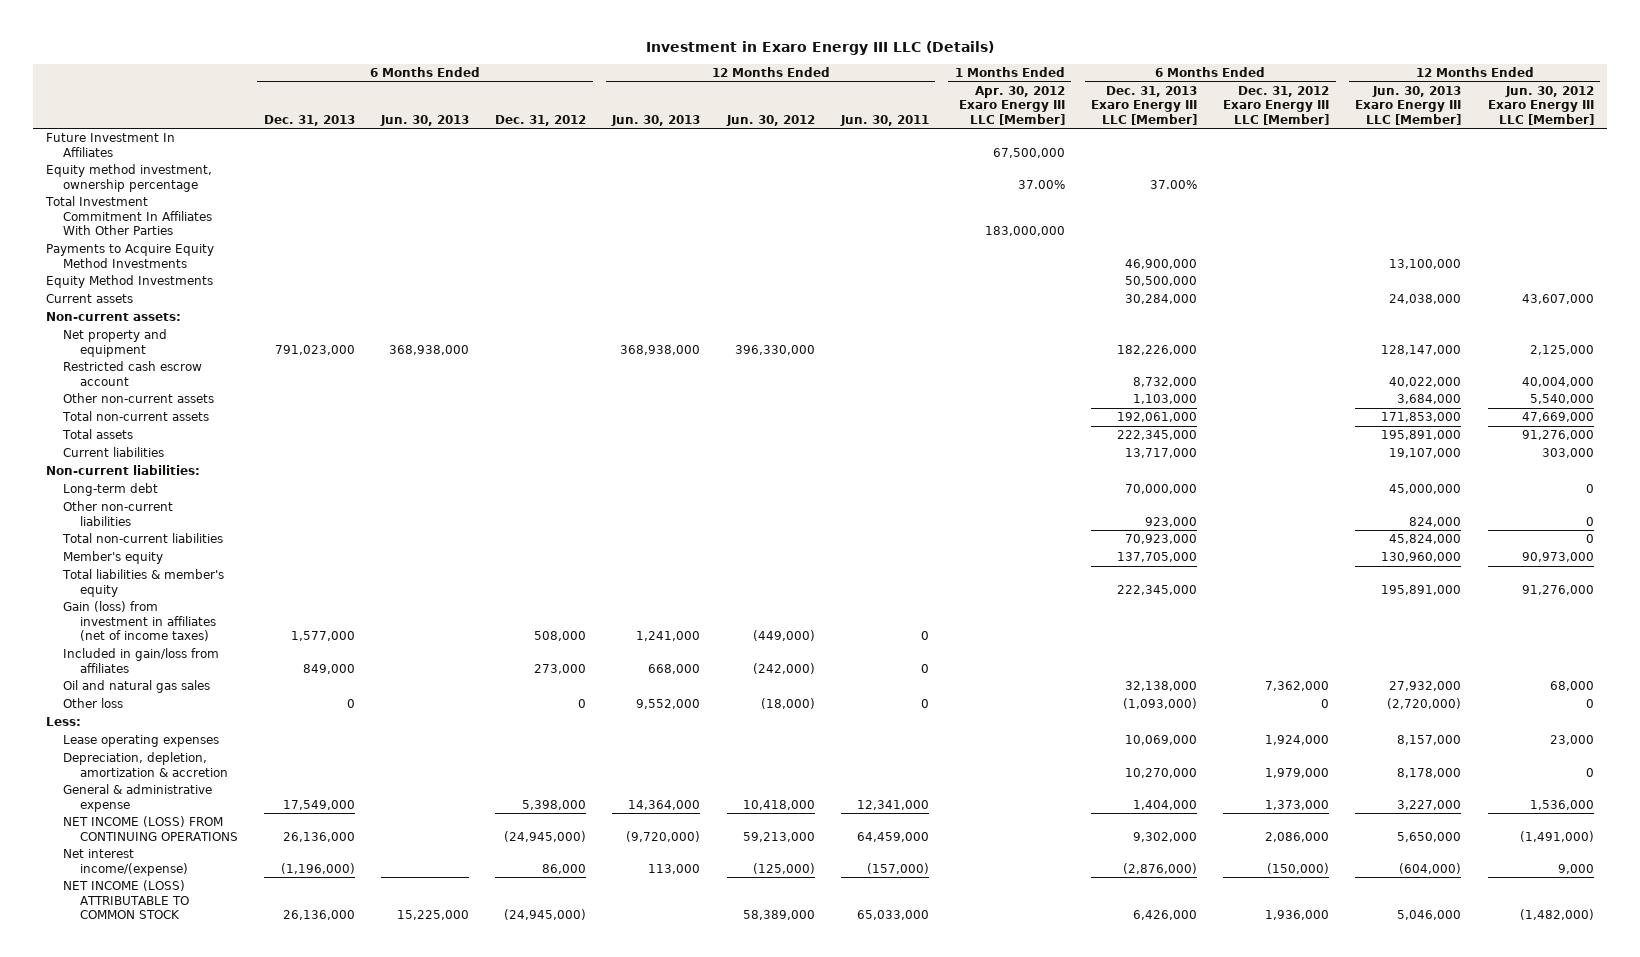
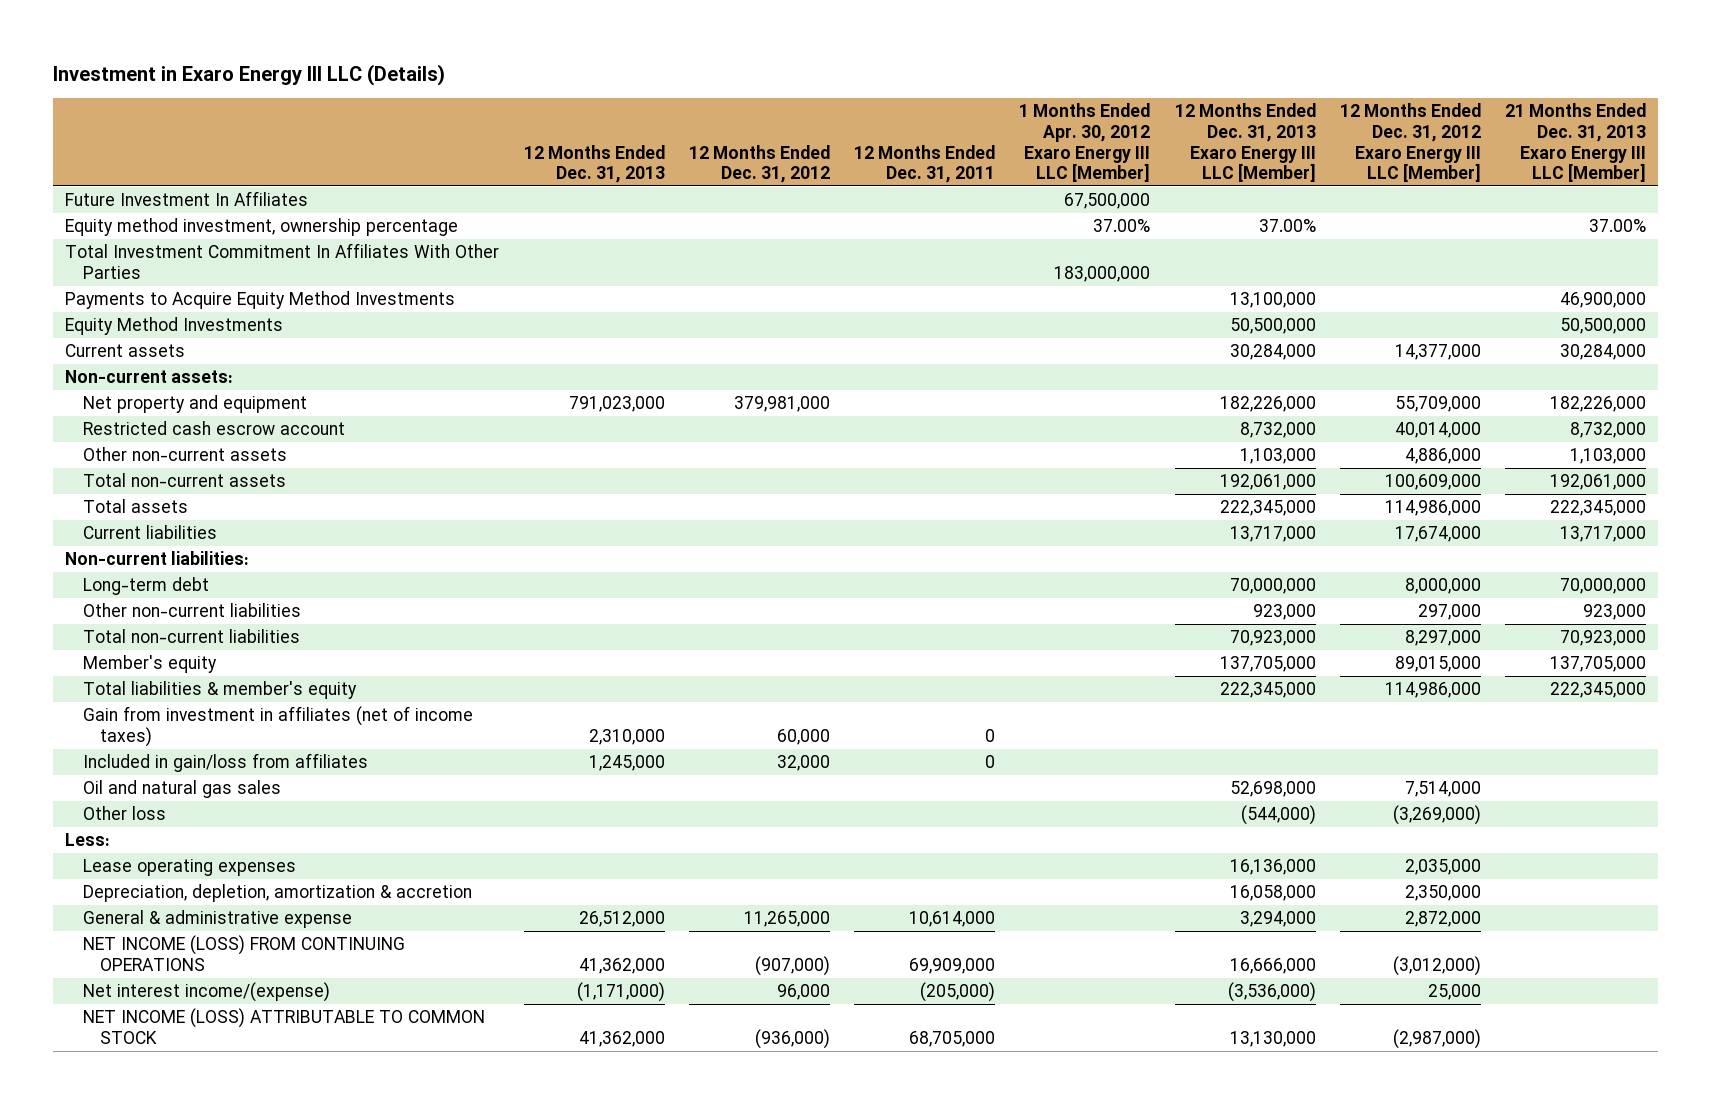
- | 6 Months Ended Dec. 31, 2013 | 6 Months Ended Jun. 30, 2013 | 6 Months Ended Dec. 31, 2012 | 12 Months Ended Jun. 30, 2013 | 12 Months Ended Jun. 30, 2012 | 12 Months Ended Jun. 30, 2011 | 1 Months Ended Apr. 30, 2012 Exaro Energy III LLC [Member] | 6 Months Ended Dec. 31, 2013 Exaro Energy III LLC [Member] | 6 Months Ended Dec. 31, 2012 Exaro Energy III LLC [Member] | 12 Months Ended Jun. 30, 2013 Exaro Energy III LLC [Member] | 12 Months Ended Jun. 30, 2012 Exaro Energy III LLC [Member]
+ | 12 Months Ended Dec. 31, 2013 | 12 Months Ended Dec. 31, 2012 | 12 Months Ended Dec. 31, 2011 | 1 Months Ended Apr. 30, 2012 Exaro Energy III LLC [Member] | 12 Months Ended Dec. 31, 2013 Exaro Energy III LLC [Member] | 12 Months Ended Dec. 31, 2012 Exaro Energy III LLC [Member] | 21 Months Ended Dec. 31, 2013 Exaro Energy III LLC [Member]
- Gain (loss) from investment in affiliates (net of income taxes) | 1,577,000 | | 508,000 | 1,241,000 | (449,000) | 0 | | | | |
+ Gain from investment in affiliates (net of income taxes) | 2,310,000 | 60,000 | 0 | | | |

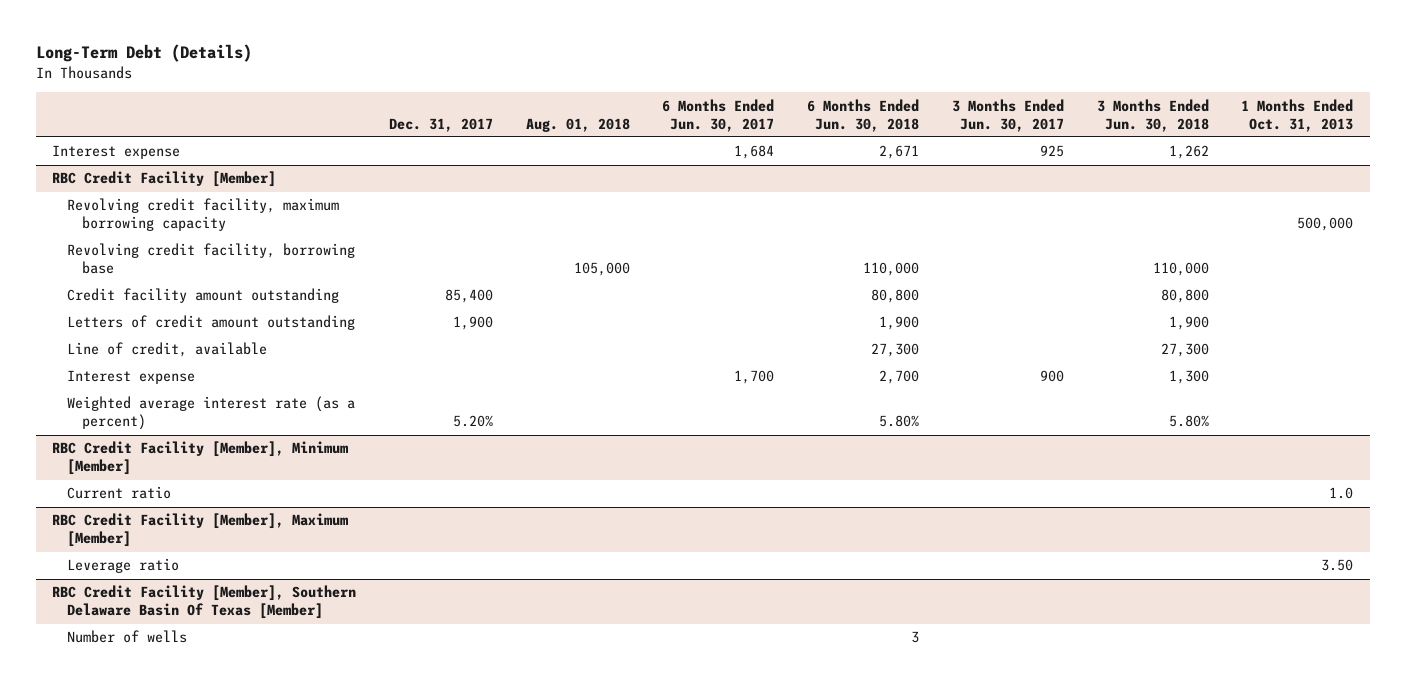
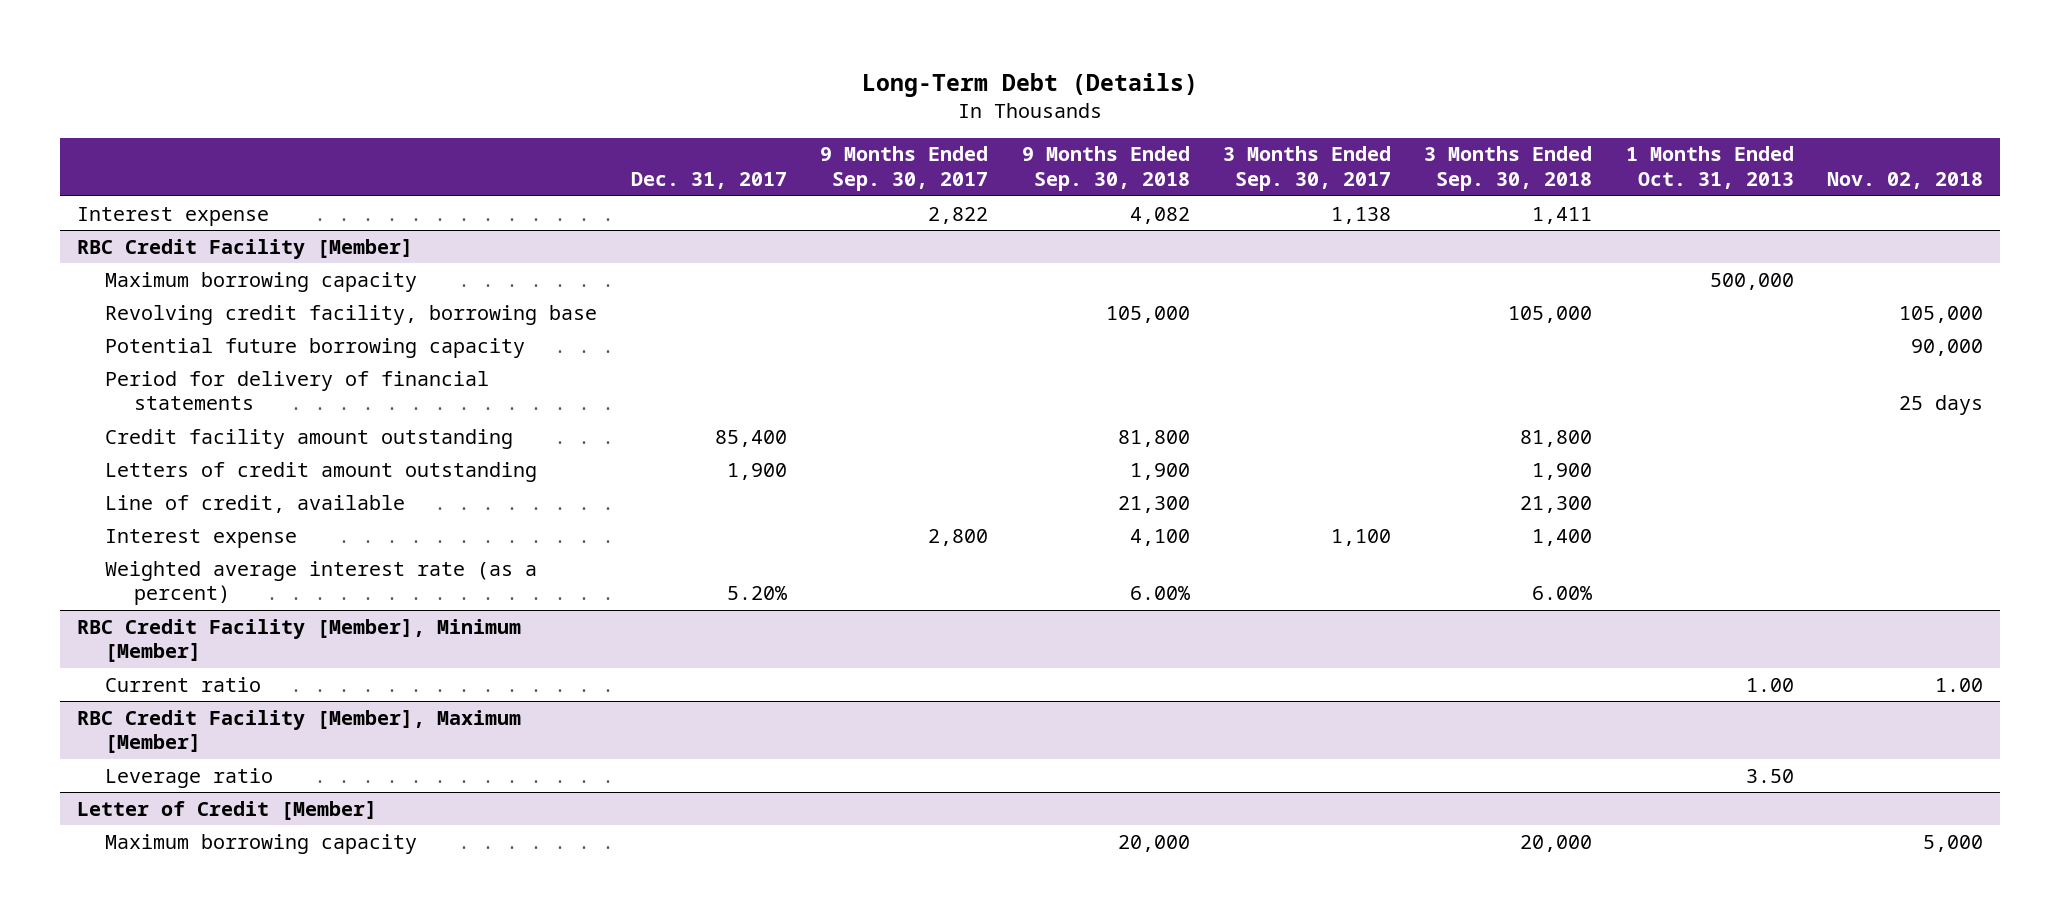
- | Dec. 31, 2017 | Aug. 01, 2018 | 6 Months Ended Jun. 30, 2017 | 6 Months Ended Jun. 30, 2018 | 3 Months Ended Jun. 30, 2017 | 3 Months Ended Jun. 30, 2018 | 1 Months Ended Oct. 31, 2013
+ | Dec. 31, 2017 | 9 Months Ended Sep. 30, 2017 | 9 Months Ended Sep. 30, 2018 | 3 Months Ended Sep. 30, 2017 | 3 Months Ended Sep. 30, 2018 | 1 Months Ended Oct. 31, 2013 | Nov. 02, 2018
@ RBC Credit Facility [Member]
- Revolving credit facility, maximum borrowing capacity | | | | | | | 500,000
+ Maximum borrowing capacity | | | | | | 500,000 |
+ Potential future borrowing capacity | | | | | | | 90,000
+ Period for delivery of financial statements | | | | | | | 25 days
@ RBC Credit Facility [Member], Minimum [Member]
- Current ratio | | | | | | | 1.0
+ Current ratio | | | | | | 1.00 | 1.00
- RBC Credit Facility [Member], Southern Delaware Basin Of Texas [Member]
- Number of wells | | | | 3 | | |
+ Letter of Credit [Member]
+ Maximum borrowing capacity | | | 20,000 | | 20,000 | | 5,000

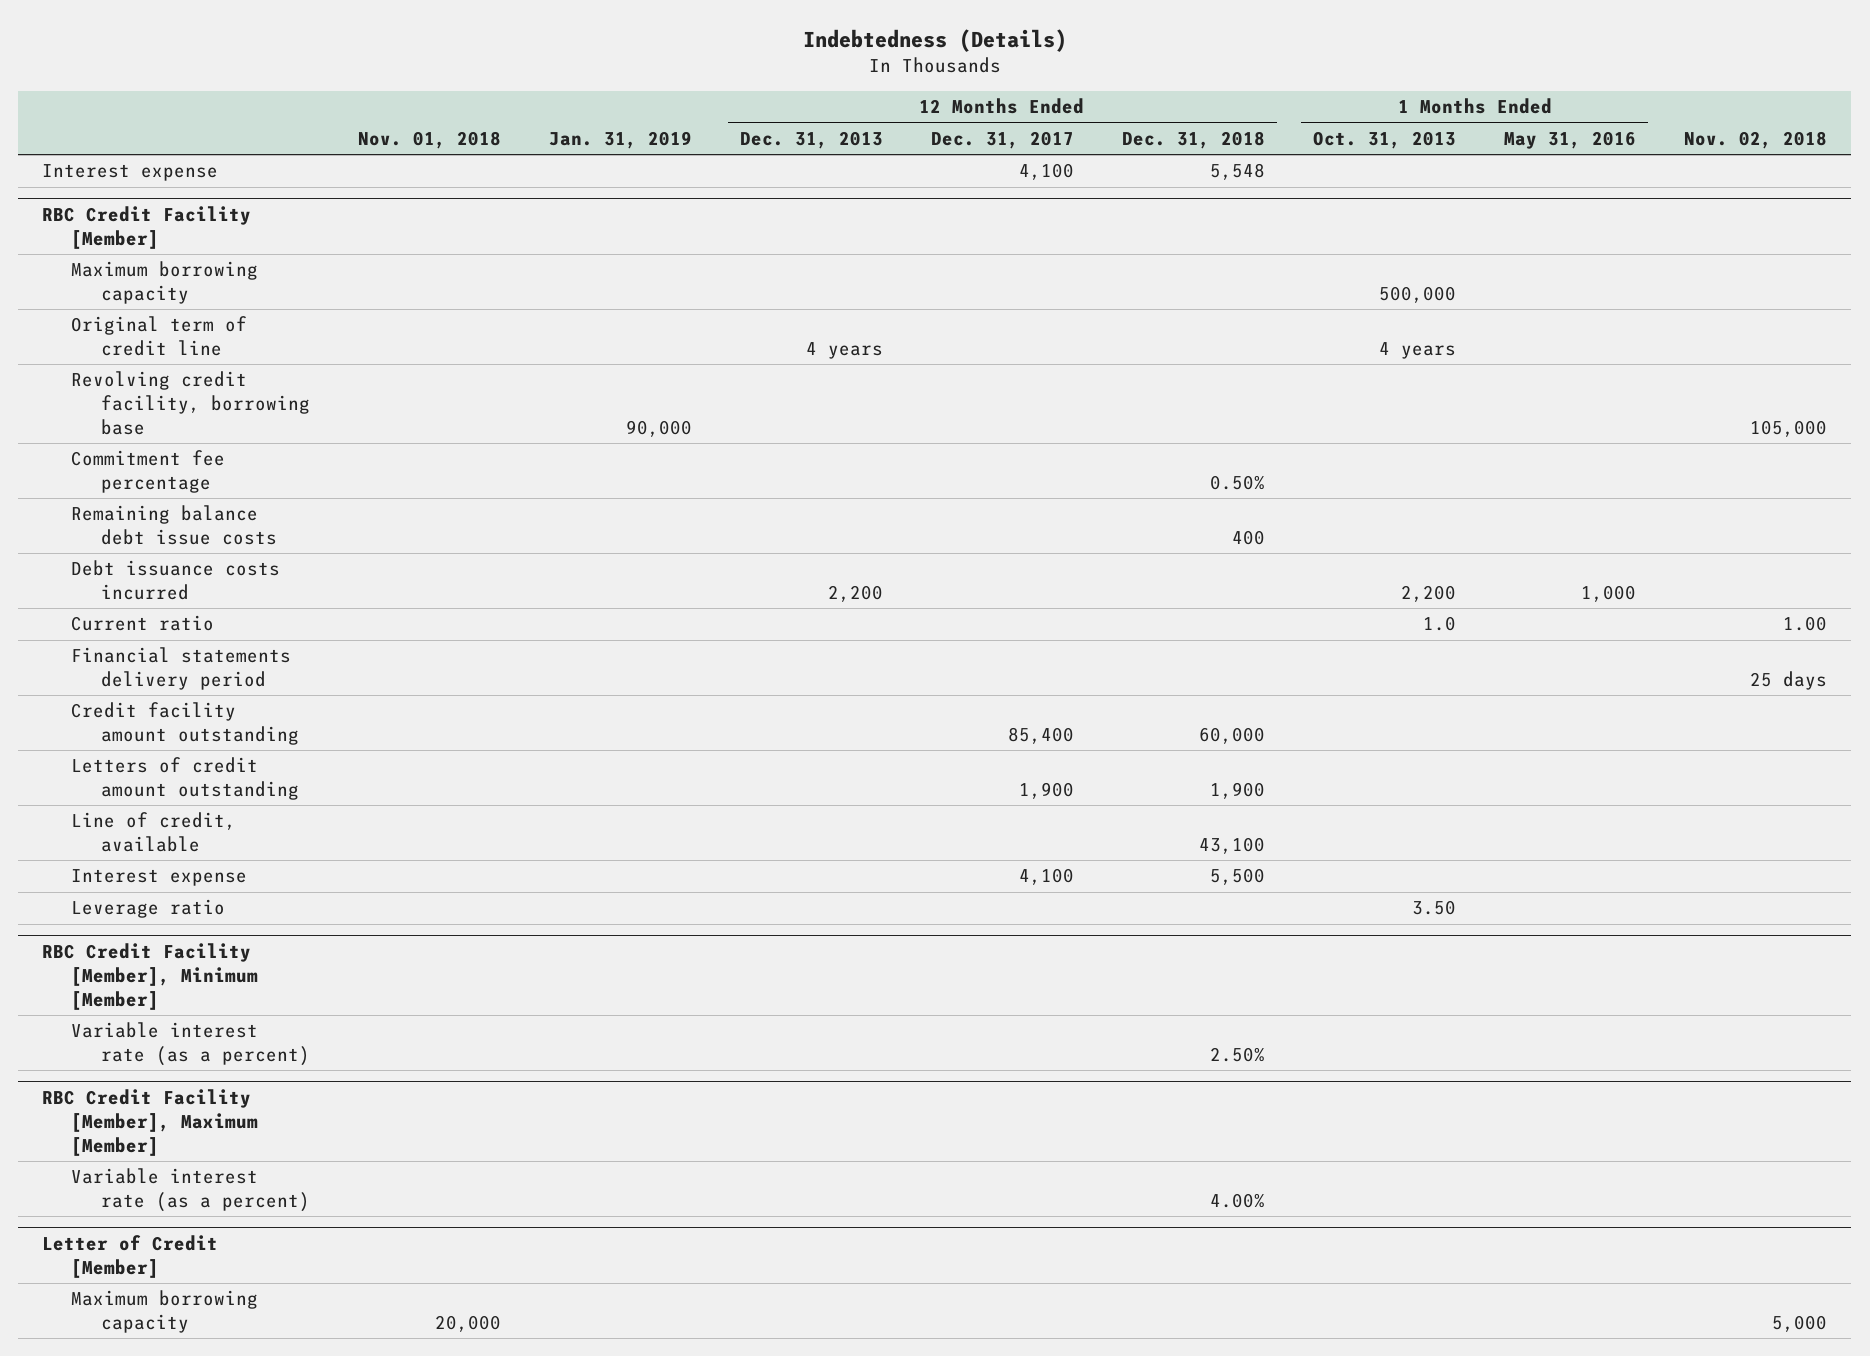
- Long-Term Debt (Details)
+ Indebtedness (Details)
- | Dec. 31, 2017 | 9 Months Ended Sep. 30, 2017 | 9 Months Ended Sep. 30, 2018 | 3 Months Ended Sep. 30, 2017 | 3 Months Ended Sep. 30, 2018 | 1 Months Ended Oct. 31, 2013 | Nov. 02, 2018
+ | Nov. 01, 2018 | Jan. 31, 2019 | 12 Months Ended Dec. 31, 2013 | 12 Months Ended Dec. 31, 2017 | 12 Months Ended Dec. 31, 2018 | 1 Months Ended Oct. 31, 2013 | 1 Months Ended May 31, 2016 | Nov. 02, 2018
@ RBC Credit Facility [Member]
+ Original term of credit line | | | 4 years | | | 4 years | |
- Potential future borrowing capacity | | | | | | | 90,000
- Period for delivery of financial statements | | | | | | | 25 days
+ Commitment fee percentage | | | | | 0.50% | | |
+ Remaining balance debt issue costs | | | | | 400 | | |
+ Debt issuance costs incurred | | | 2,200 | | | 2,200 | 1,000 |
+ Current ratio | | | | | | 1.0 | | 1.00
+ Financial statements delivery period | | | | | | | | 25 days
- Weighted average interest rate (as a percent) | 5.20% | | 6.00% | | 6.00% | |
+ Leverage ratio | | | | | | 3.50 | |
@ RBC Credit Facility [Member], Minimum [Member]
- Current ratio | | | | | | 1.00 | 1.00
+ Variable interest rate (as a percent) | | | | | 2.50% | | |
@ RBC Credit Facility [Member], Maximum [Member]
- Leverage ratio | | | | | | 3.50 |
+ Variable interest rate (as a percent) | | | | | 4.00% | | |

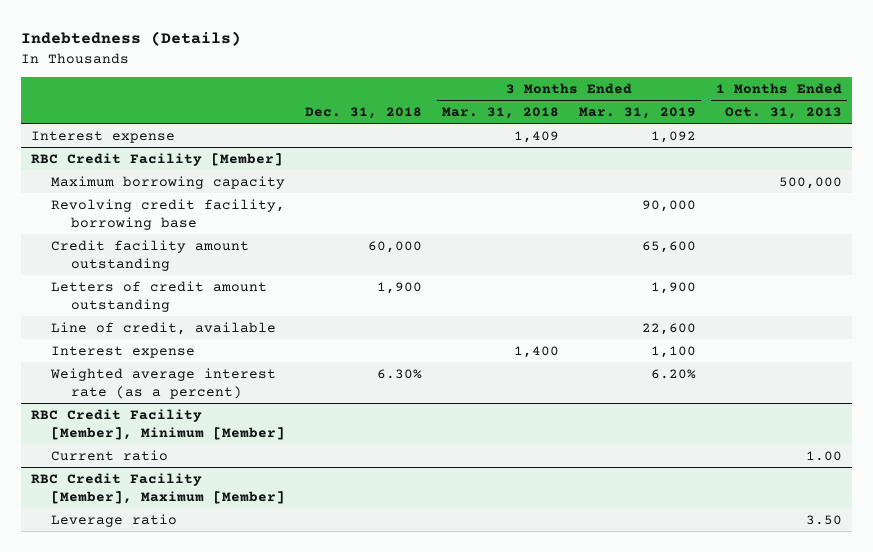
- | Nov. 01, 2018 | Jan. 31, 2019 | 12 Months Ended Dec. 31, 2013 | 12 Months Ended Dec. 31, 2017 | 12 Months Ended Dec. 31, 2018 | 1 Months Ended Oct. 31, 2013 | 1 Months Ended May 31, 2016 | Nov. 02, 2018
+ | Dec. 31, 2018 | 3 Months Ended Mar. 31, 2018 | 3 Months Ended Mar. 31, 2019 | 1 Months Ended Oct. 31, 2013
@ RBC Credit Facility [Member]
- Original term of credit line | | | 4 years | | | 4 years | |
- Commitment fee percentage | | | | | 0.50% | | |
- Remaining balance debt issue costs | | | | | 400 | | |
- Debt issuance costs incurred | | | 2,200 | | | 2,200 | 1,000 |
- Current ratio | | | | | | 1.0 | | 1.00
- Financial statements delivery period | | | | | | | | 25 days
- Leverage ratio | | | | | | 3.50 | |
+ Weighted average interest rate (as a percent) | 6.30% | | 6.20% |
@ RBC Credit Facility [Member], Minimum [Member]
- Variable interest rate (as a percent) | | | | | 2.50% | | |
+ Current ratio | | | | 1.00
@ RBC Credit Facility [Member], Maximum [Member]
- Variable interest rate (as a percent) | | | | | 4.00% | | |
- Letter of Credit [Member]
- Maximum borrowing capacity | 20,000 | | | | | | | 5,000
@ RBC Credit Facility [Member], Maximum [Member]
+ Leverage ratio | | | | 3.50

